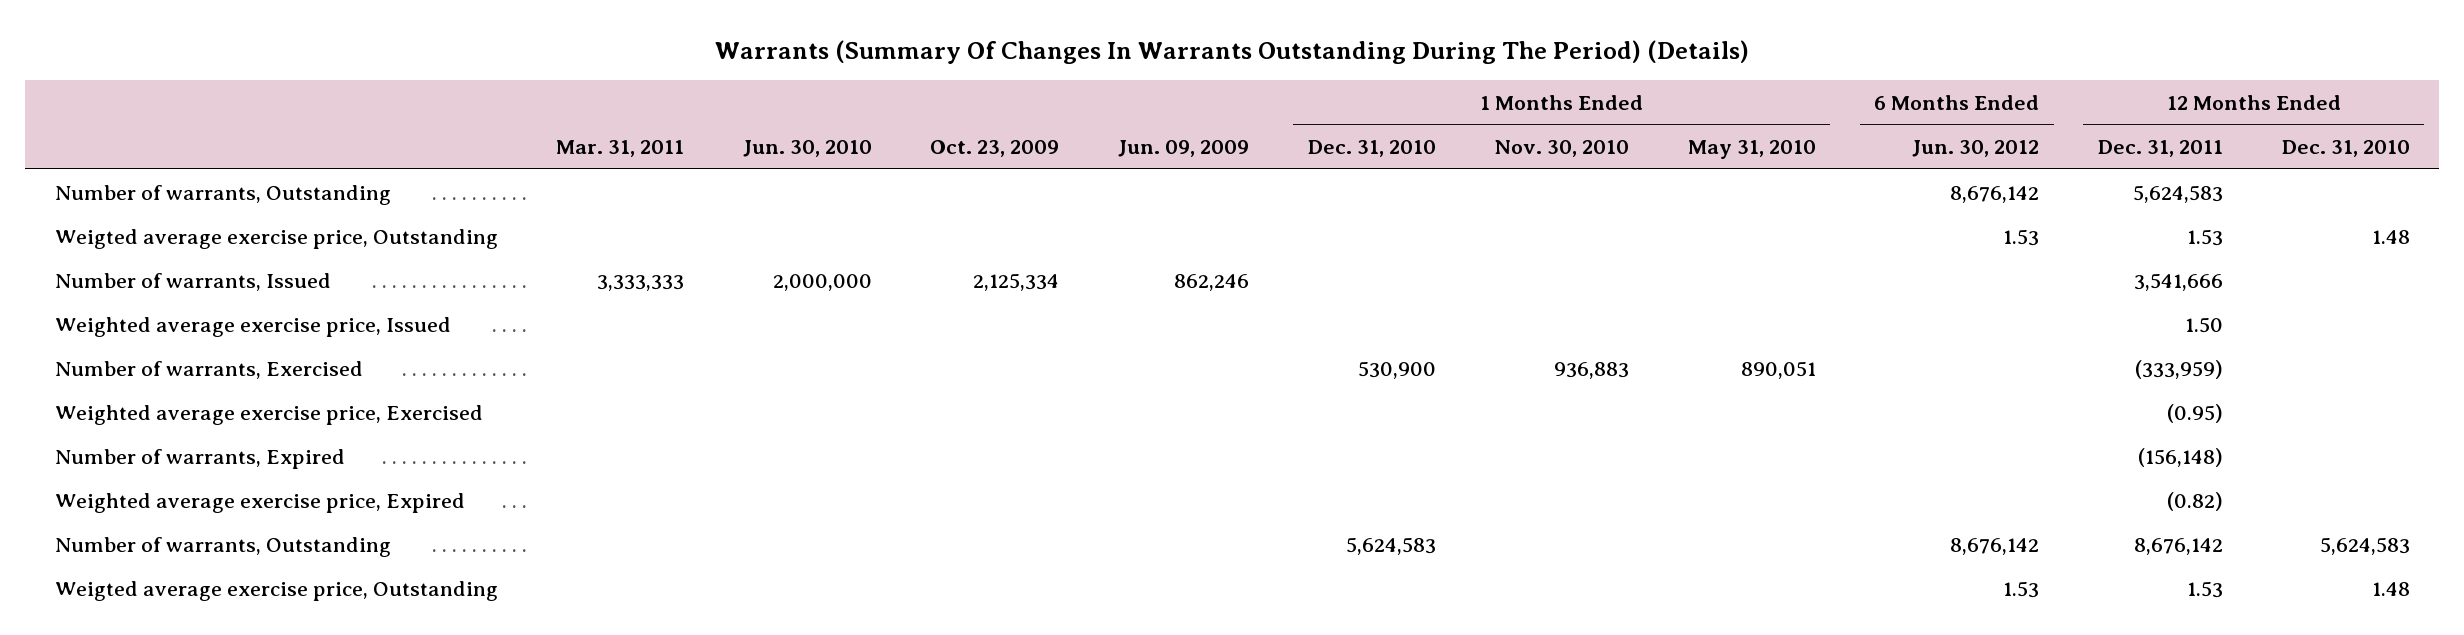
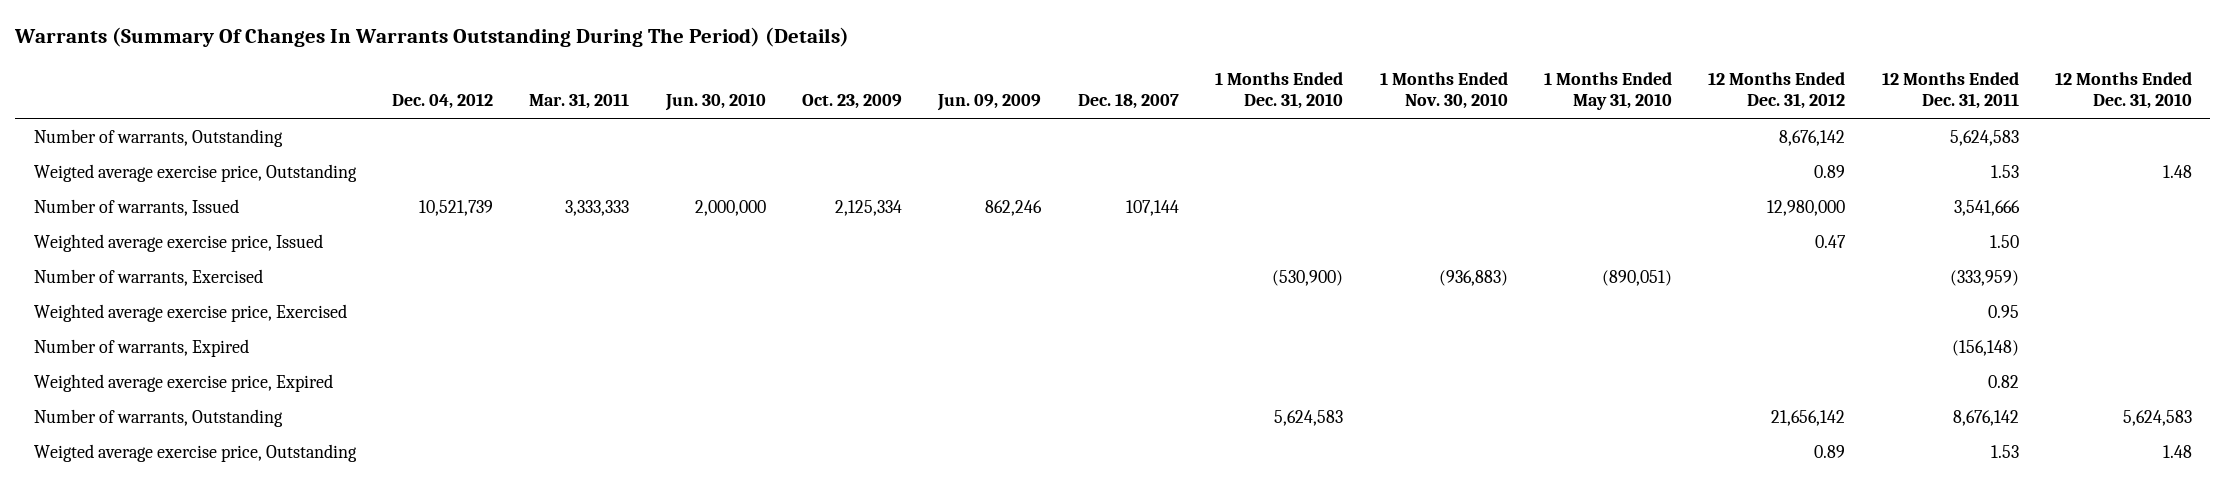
- | Mar. 31, 2011 | Jun. 30, 2010 | Oct. 23, 2009 | Jun. 09, 2009 | 1 Months Ended Dec. 31, 2010 | 1 Months Ended Nov. 30, 2010 | 1 Months Ended May 31, 2010 | 6 Months Ended Jun. 30, 2012 | 12 Months Ended Dec. 31, 2011 | 12 Months Ended Dec. 31, 2010
+ | Dec. 04, 2012 | Mar. 31, 2011 | Jun. 30, 2010 | Oct. 23, 2009 | Jun. 09, 2009 | Dec. 18, 2007 | 1 Months Ended Dec. 31, 2010 | 1 Months Ended Nov. 30, 2010 | 1 Months Ended May 31, 2010 | 12 Months Ended Dec. 31, 2012 | 12 Months Ended Dec. 31, 2011 | 12 Months Ended Dec. 31, 2010
- Number of warrants, Exercised | | | | | 530,900 | 936,883 | 890,051 | | (333,959) |
- Weighted average exercise price, Exercised | | | | | | | | | (0.95) |
+ Number of warrants, Exercised | | | | | | | (530,900) | (936,883) | (890,051) | | (333,959) |
+ Weighted average exercise price, Exercised | | | | | | | | | | | 0.95 |
- Weighted average exercise price, Expired | | | | | | | | | (0.82) |
+ Weighted average exercise price, Expired | | | | | | | | | | | 0.82 |

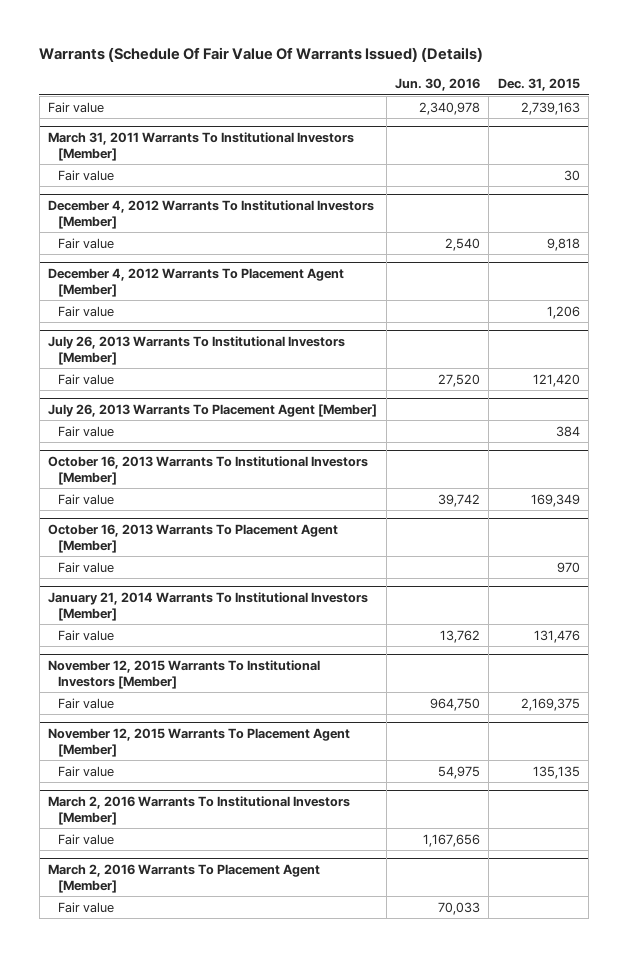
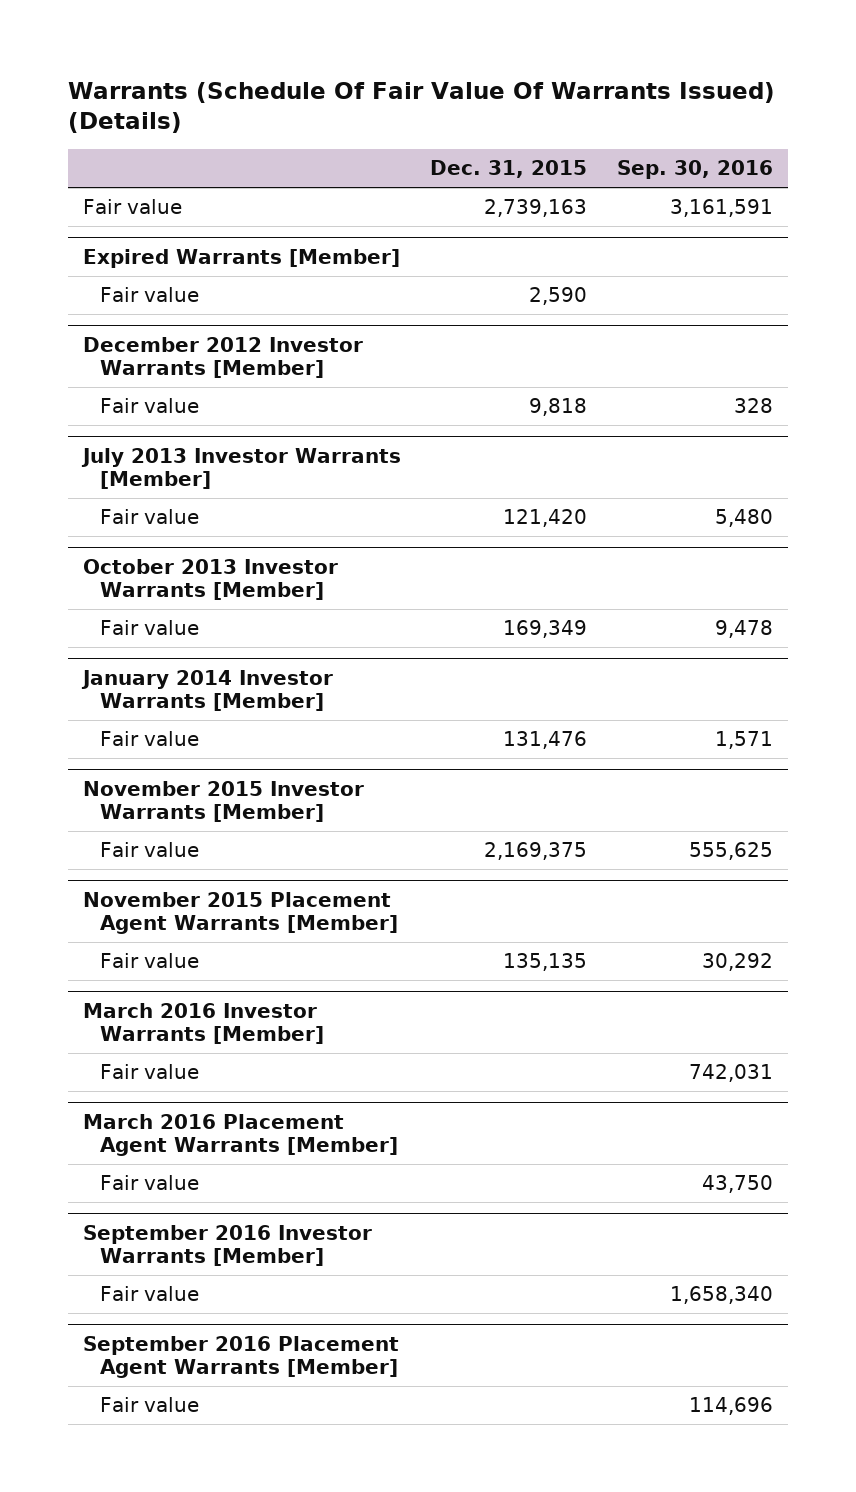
- | Jun. 30, 2016 | Dec. 31, 2015
+ | Dec. 31, 2015 | Sep. 30, 2016
- March 31, 2011 Warrants To Institutional Investors [Member]
- Fair value | | 30
- December 4, 2012 Warrants To Institutional Investors [Member]
+ Expired Warrants [Member]
+ Fair value | 2,590 |
+ December 2012 Investor Warrants [Member]
- December 4, 2012 Warrants To Placement Agent [Member]
- Fair value | | 1,206
- July 26, 2013 Warrants To Institutional Investors [Member]
+ July 2013 Investor Warrants [Member]
- July 26, 2013 Warrants To Placement Agent [Member]
- Fair value | | 384
- October 16, 2013 Warrants To Institutional Investors [Member]
+ October 2013 Investor Warrants [Member]
- October 16, 2013 Warrants To Placement Agent [Member]
- Fair value | | 970
- January 21, 2014 Warrants To Institutional Investors [Member]
+ January 2014 Investor Warrants [Member]
- November 12, 2015 Warrants To Institutional Investors [Member]
+ November 2015 Investor Warrants [Member]
- November 12, 2015 Warrants To Placement Agent [Member]
+ November 2015 Placement Agent Warrants [Member]
- March 2, 2016 Warrants To Institutional Investors [Member]
+ March 2016 Investor Warrants [Member]
- March 2, 2016 Warrants To Placement Agent [Member]
+ March 2016 Placement Agent Warrants [Member]
+ September 2016 Investor Warrants [Member]
+ Fair value | | 1,658,340
+ September 2016 Placement Agent Warrants [Member]
+ Fair value | | 114,696

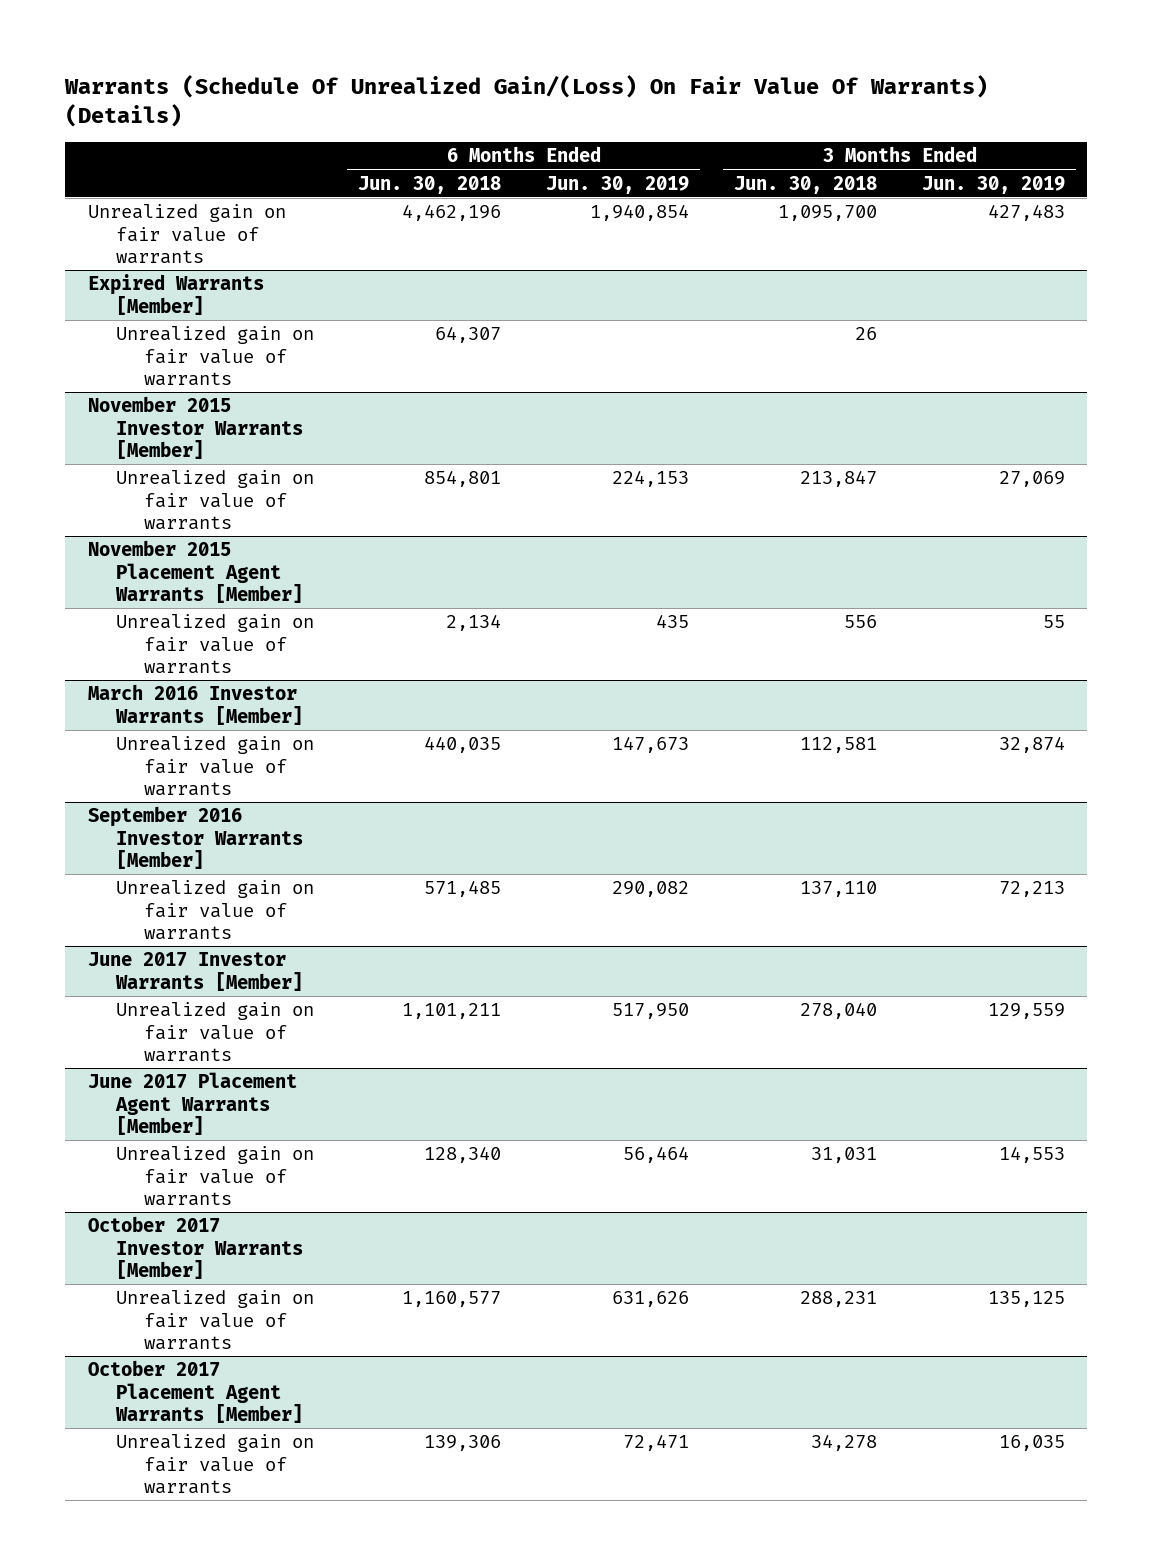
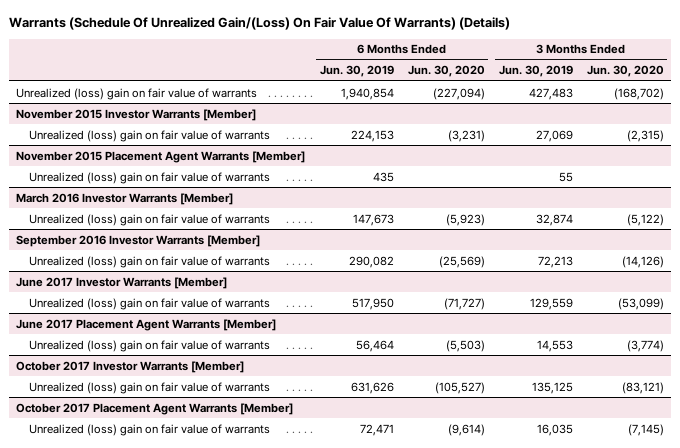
- | 6 Months Ended Jun. 30, 2018 | 6 Months Ended Jun. 30, 2019 | 3 Months Ended Jun. 30, 2018 | 3 Months Ended Jun. 30, 2019
+ | 6 Months Ended Jun. 30, 2019 | 6 Months Ended Jun. 30, 2020 | 3 Months Ended Jun. 30, 2019 | 3 Months Ended Jun. 30, 2020
- Unrealized gain on fair value of warrants | 4,462,196 | 1,940,854 | 1,095,700 | 427,483
- Expired Warrants [Member]
- Unrealized gain on fair value of warrants | 64,307 | | 26 |
+ Unrealized (loss) gain on fair value of warrants | 1,940,854 | (227,094) | 427,483 | (168,702)
@ November 2015 Investor Warrants [Member]
- Unrealized gain on fair value of warrants | 854,801 | 224,153 | 213,847 | 27,069
+ Unrealized (loss) gain on fair value of warrants | 224,153 | (3,231) | 27,069 | (2,315)
@ November 2015 Placement Agent Warrants [Member]
- Unrealized gain on fair value of warrants | 2,134 | 435 | 556 | 55
+ Unrealized (loss) gain on fair value of warrants | 435 | | 55 |
@ March 2016 Investor Warrants [Member]
- Unrealized gain on fair value of warrants | 440,035 | 147,673 | 112,581 | 32,874
+ Unrealized (loss) gain on fair value of warrants | 147,673 | (5,923) | 32,874 | (5,122)
@ September 2016 Investor Warrants [Member]
- Unrealized gain on fair value of warrants | 571,485 | 290,082 | 137,110 | 72,213
+ Unrealized (loss) gain on fair value of warrants | 290,082 | (25,569) | 72,213 | (14,126)
@ June 2017 Investor Warrants [Member]
- Unrealized gain on fair value of warrants | 1,101,211 | 517,950 | 278,040 | 129,559
+ Unrealized (loss) gain on fair value of warrants | 517,950 | (71,727) | 129,559 | (53,099)
@ June 2017 Placement Agent Warrants [Member]
- Unrealized gain on fair value of warrants | 128,340 | 56,464 | 31,031 | 14,553
+ Unrealized (loss) gain on fair value of warrants | 56,464 | (5,503) | 14,553 | (3,774)
@ October 2017 Investor Warrants [Member]
- Unrealized gain on fair value of warrants | 1,160,577 | 631,626 | 288,231 | 135,125
+ Unrealized (loss) gain on fair value of warrants | 631,626 | (105,527) | 135,125 | (83,121)
@ October 2017 Placement Agent Warrants [Member]
- Unrealized gain on fair value of warrants | 139,306 | 72,471 | 34,278 | 16,035
+ Unrealized (loss) gain on fair value of warrants | 72,471 | (9,614) | 16,035 | (7,145)

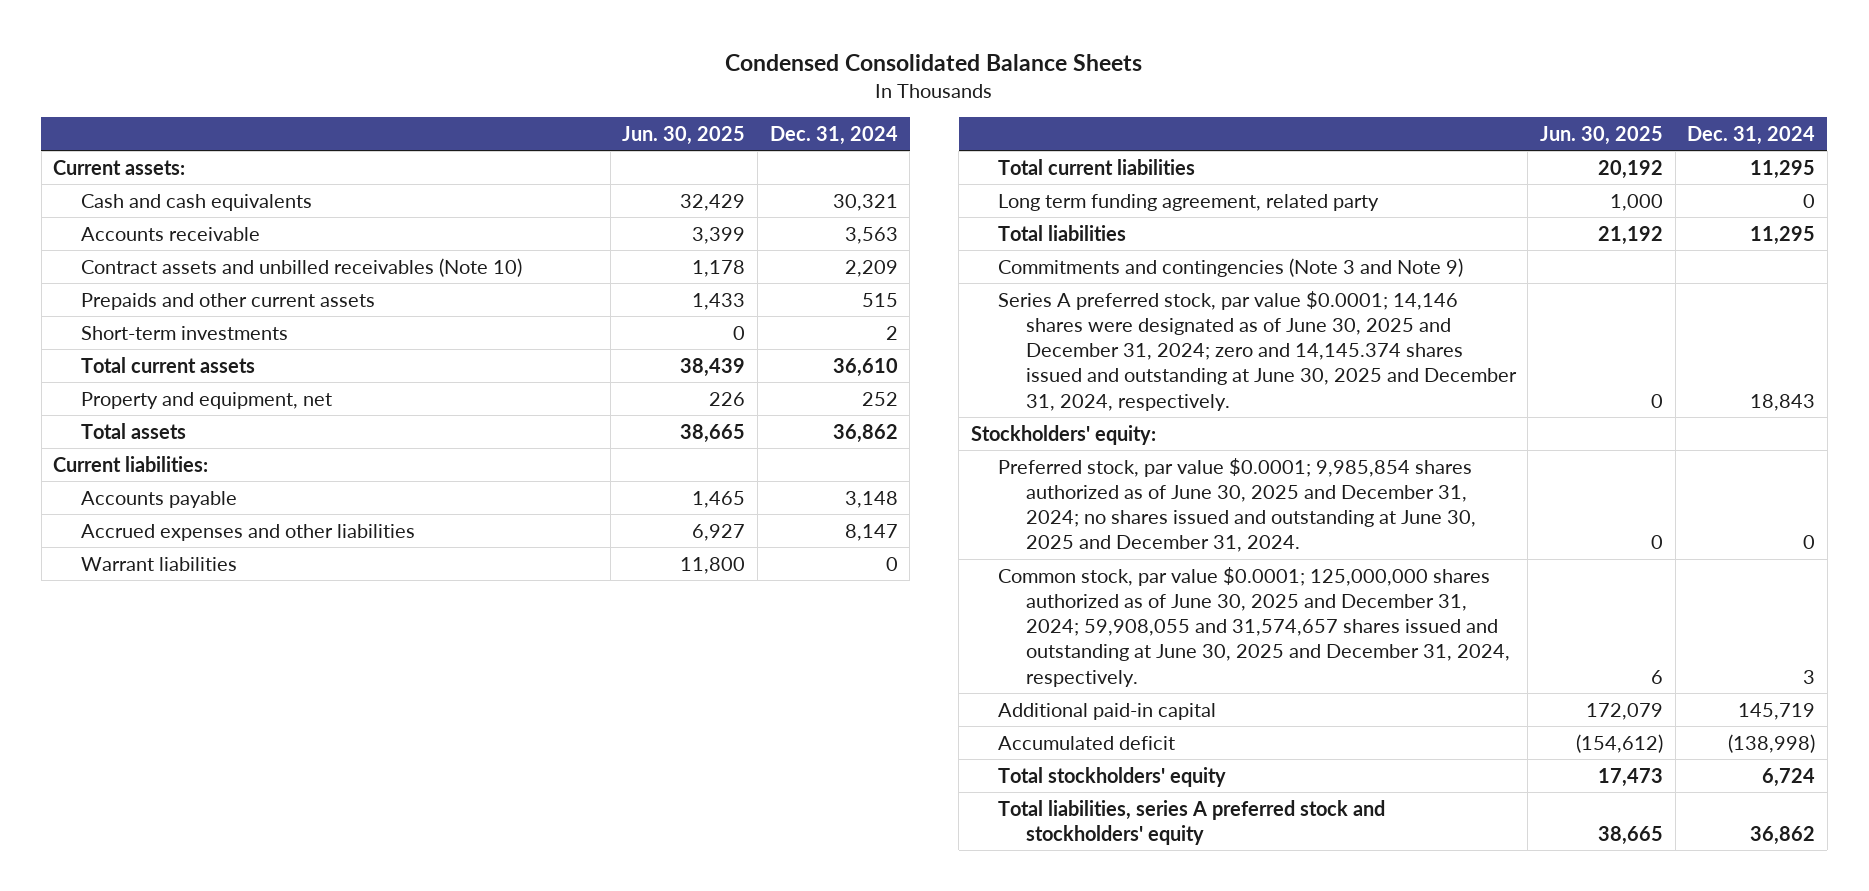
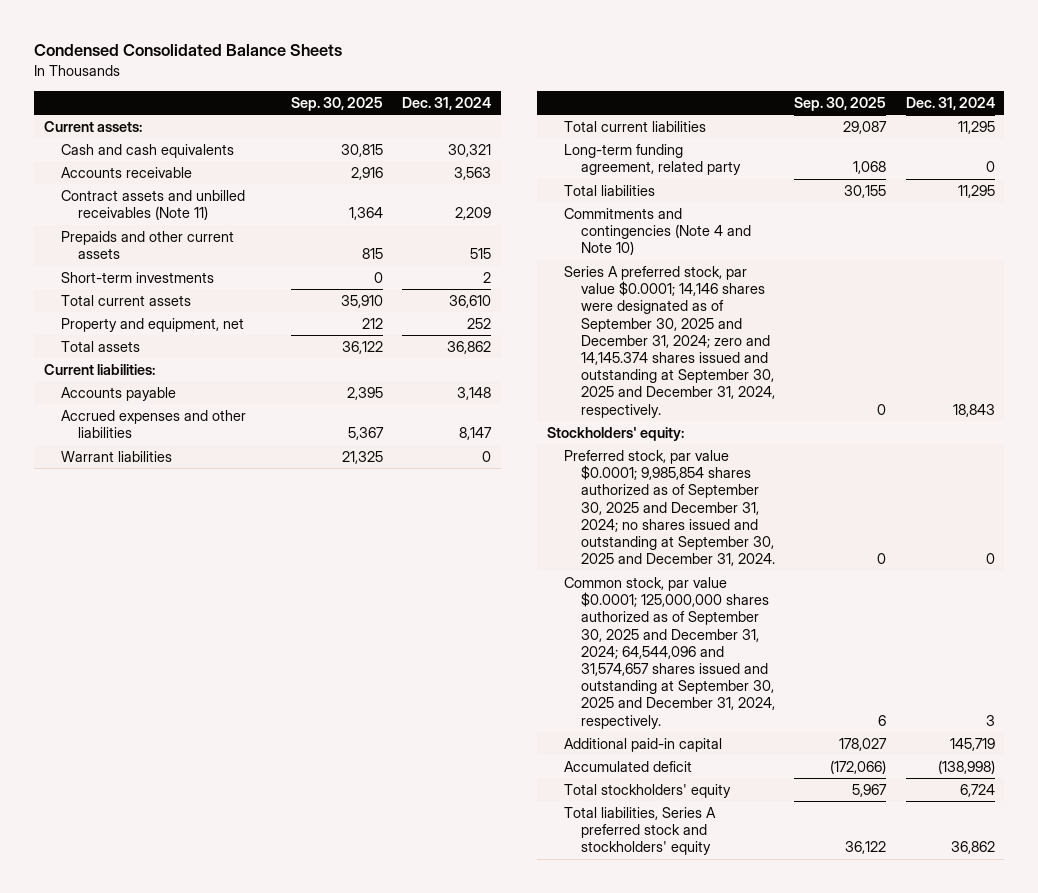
- | Jun. 30, 2025 | Dec. 31, 2024
+ | Sep. 30, 2025 | Dec. 31, 2024
- Contract assets and unbilled receivables (Note 10) | 1,178 | 2,209
+ Contract assets and unbilled receivables (Note 11) | 1,364 | 2,209
- Long term funding agreement, related party | 1,000 | 0
+ Long-term funding agreement, related party | 1,068 | 0
- Commitments and contingencies (Note 3 and Note 9)
- Series A preferred stock, par value $0.0001; 14,146 shares were designated as of June 30, 2025 and December 31, 2024; zero and 14,145.374 shares issued and outstanding at June 30, 2025 and December 31, 2024, respectively. | 0 | 18,843
+ Commitments and contingencies (Note 4 and Note 10)
+ Series A preferred stock, par value $0.0001; 14,146 shares were designated as of September 30, 2025 and December 31, 2024; zero and 14,145.374 shares issued and outstanding at September 30, 2025 and December 31, 2024, respectively. | 0 | 18,843
- Preferred stock, par value $0.0001; 9,985,854 shares authorized as of June 30, 2025 and December 31, 2024; no shares issued and outstanding at June 30, 2025 and December 31, 2024. | 0 | 0
- Common stock, par value $0.0001; 125,000,000 shares authorized as of June 30, 2025 and December 31, 2024; 59,908,055 and 31,574,657 shares issued and outstanding at June 30, 2025 and December 31, 2024, respectively. | 6 | 3
+ Preferred stock, par value $0.0001; 9,985,854 shares authorized as of September 30, 2025 and December 31, 2024; no shares issued and outstanding at September 30, 2025 and December 31, 2024. | 0 | 0
+ Common stock, par value $0.0001; 125,000,000 shares authorized as of September 30, 2025 and December 31, 2024; 64,544,096 and 31,574,657 shares issued and outstanding at September 30, 2025 and December 31, 2024, respectively. | 6 | 3
- Total liabilities, series A preferred stock and stockholders' equity | 38,665 | 36,862
+ Total liabilities, Series A preferred stock and stockholders' equity | 36,122 | 36,862

